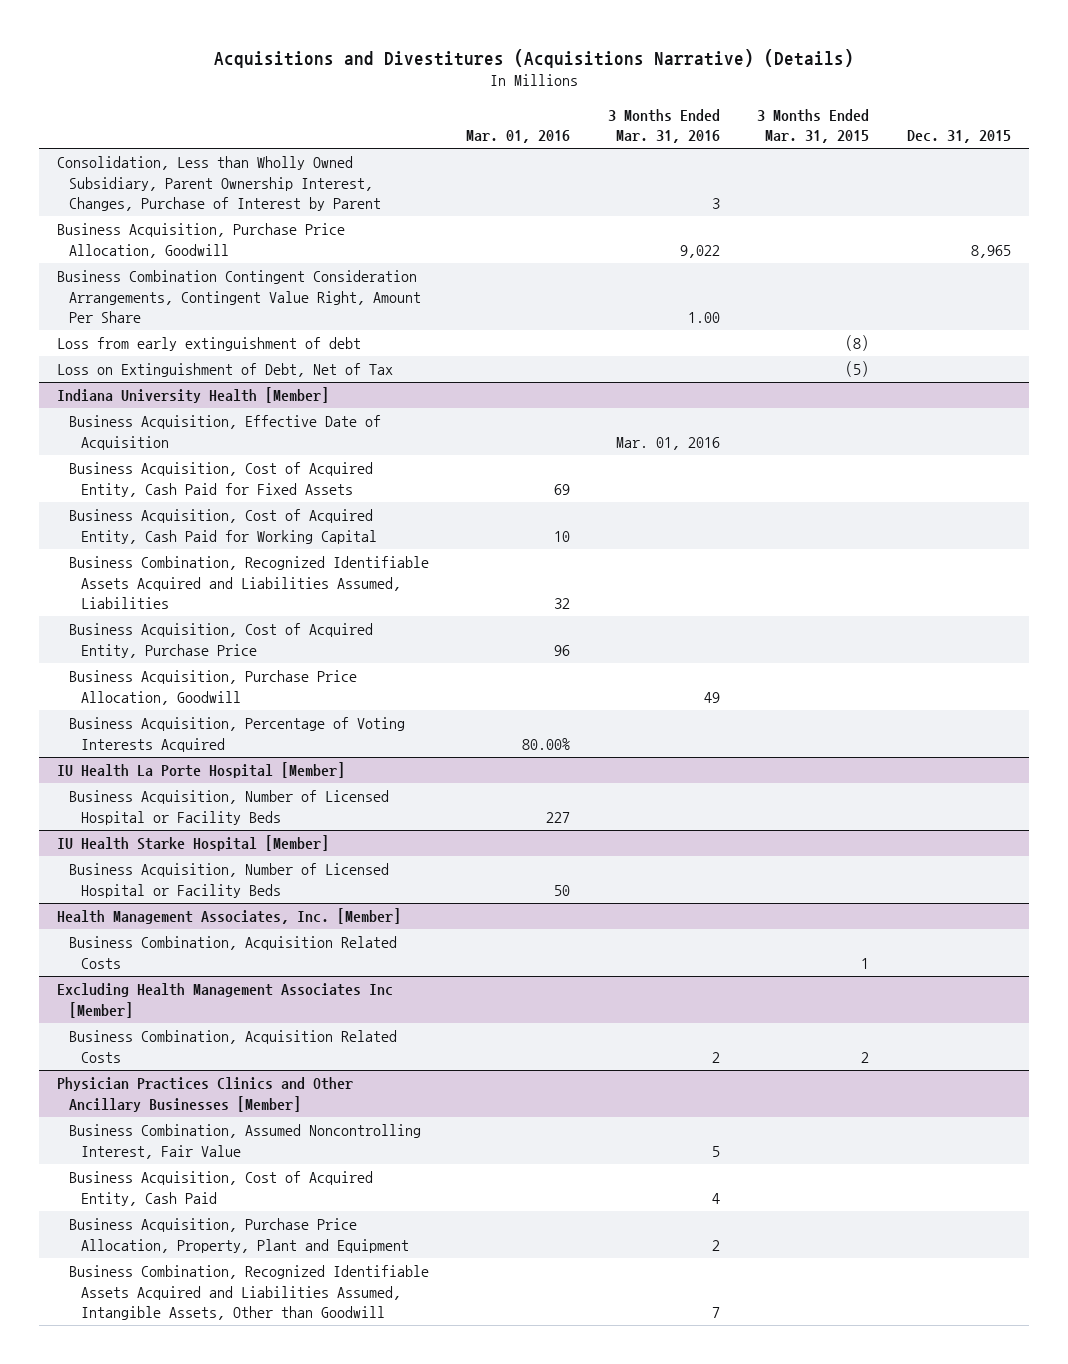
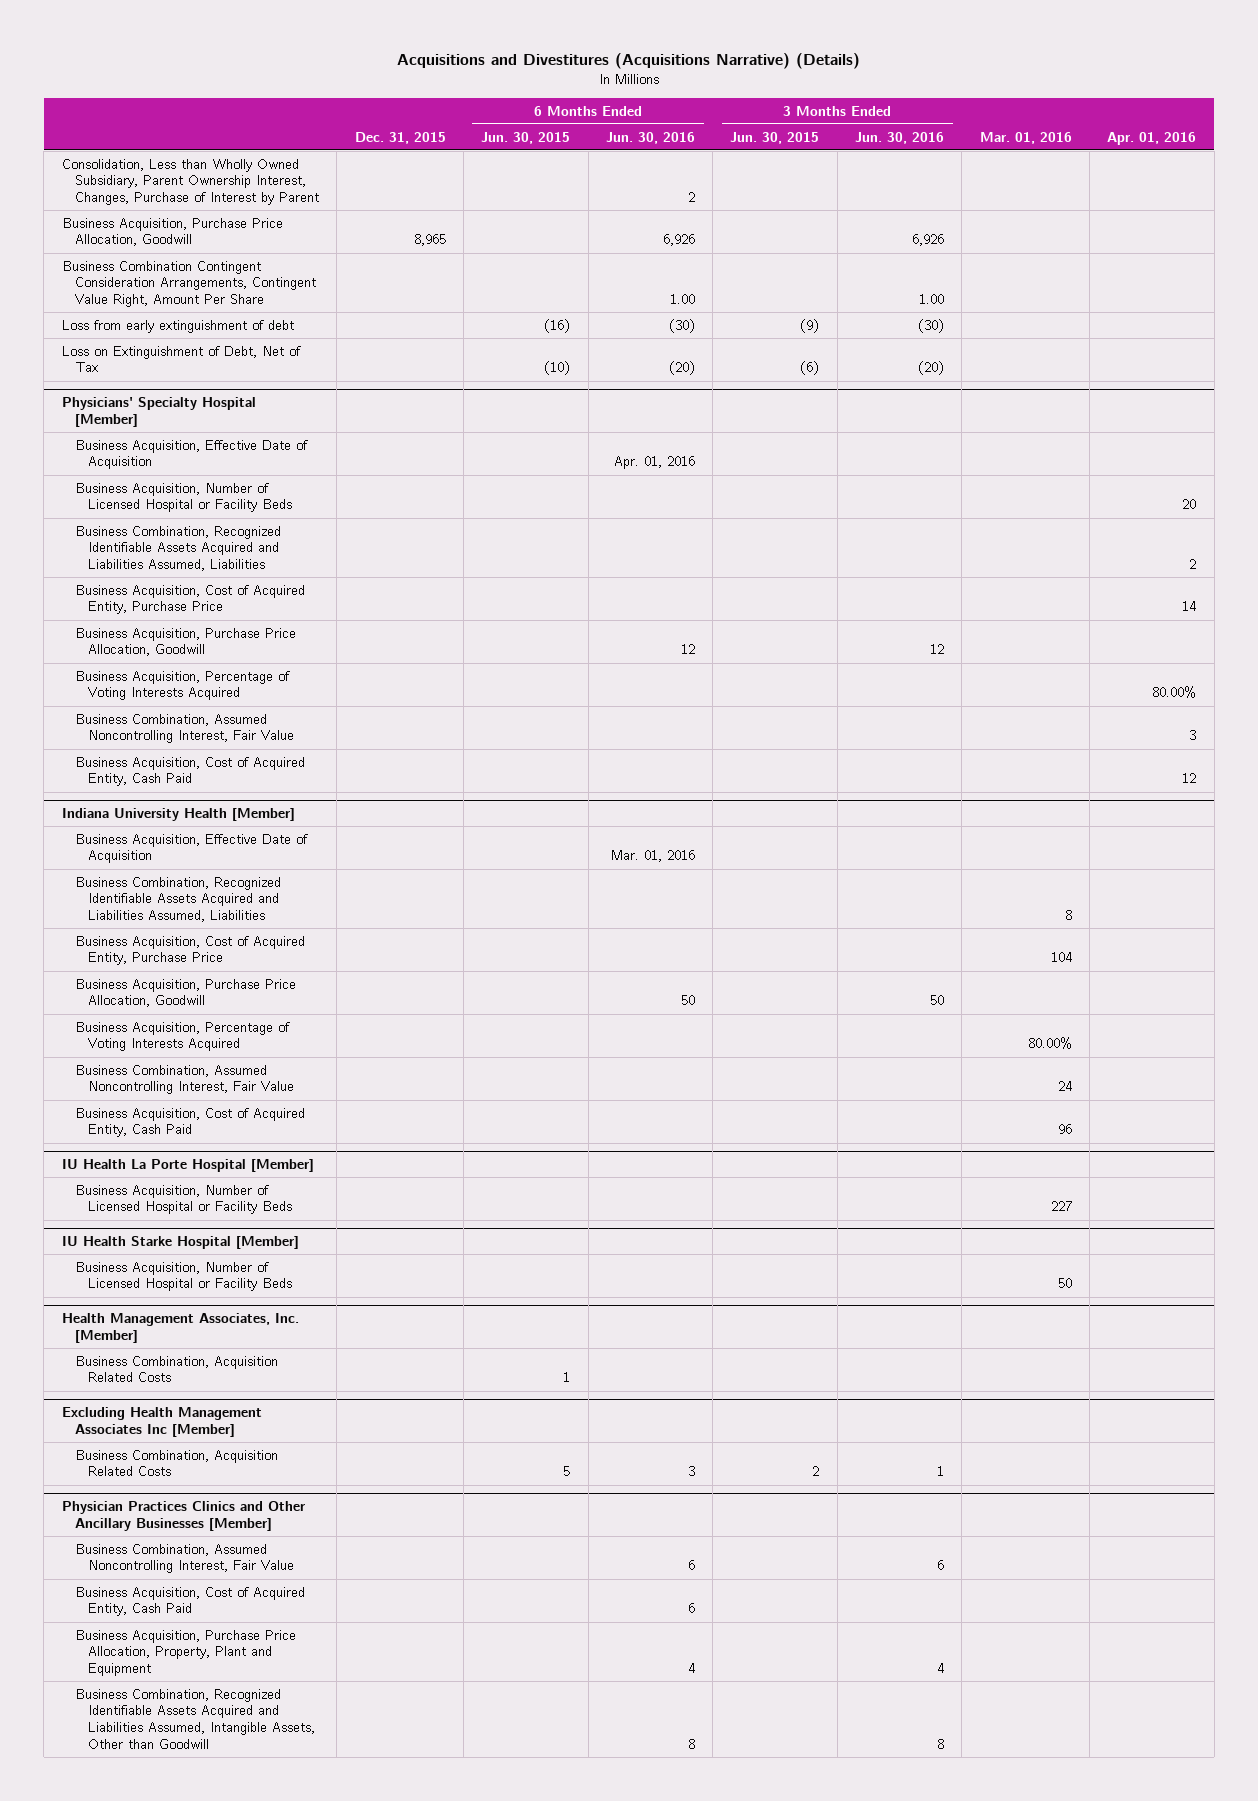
- | Mar. 01, 2016 | 3 Months Ended Mar. 31, 2016 | 3 Months Ended Mar. 31, 2015 | Dec. 31, 2015
+ | Dec. 31, 2015 | 6 Months Ended Jun. 30, 2015 | 6 Months Ended Jun. 30, 2016 | 3 Months Ended Jun. 30, 2015 | 3 Months Ended Jun. 30, 2016 | Mar. 01, 2016 | Apr. 01, 2016
+ Physicians' Specialty Hospital [Member]
+ Business Acquisition, Effective Date of Acquisition | | | Apr. 01, 2016 | | | |
+ Business Acquisition, Number of Licensed Hospital or Facility Beds | | | | | | | 20
+ Business Combination, Recognized Identifiable Assets Acquired and Liabilities Assumed, Liabilities | | | | | | | 2
+ Business Acquisition, Cost of Acquired Entity, Purchase Price | | | | | | | 14
+ Business Acquisition, Purchase Price Allocation, Goodwill | | | 12 | | 12 | |
+ Business Acquisition, Percentage of Voting Interests Acquired | | | | | | | 80.00%
+ Business Combination, Assumed Noncontrolling Interest, Fair Value | | | | | | | 3
+ Business Acquisition, Cost of Acquired Entity, Cash Paid | | | | | | | 12
@ Indiana University Health [Member]
- Business Acquisition, Cost of Acquired Entity, Cash Paid for Fixed Assets | 69 | | |
- Business Acquisition, Cost of Acquired Entity, Cash Paid for Working Capital | 10 | | |
- Business Combination, Recognized Identifiable Assets Acquired and Liabilities Assumed, Liabilities | 32 | | |
- Business Acquisition, Cost of Acquired Entity, Purchase Price | 96 | | |
+ Business Combination, Recognized Identifiable Assets Acquired and Liabilities Assumed, Liabilities | | | | | | 8 |
+ Business Acquisition, Cost of Acquired Entity, Purchase Price | | | | | | 104 |
+ Business Combination, Assumed Noncontrolling Interest, Fair Value | | | | | | 24 |
+ Business Acquisition, Cost of Acquired Entity, Cash Paid | | | | | | 96 |

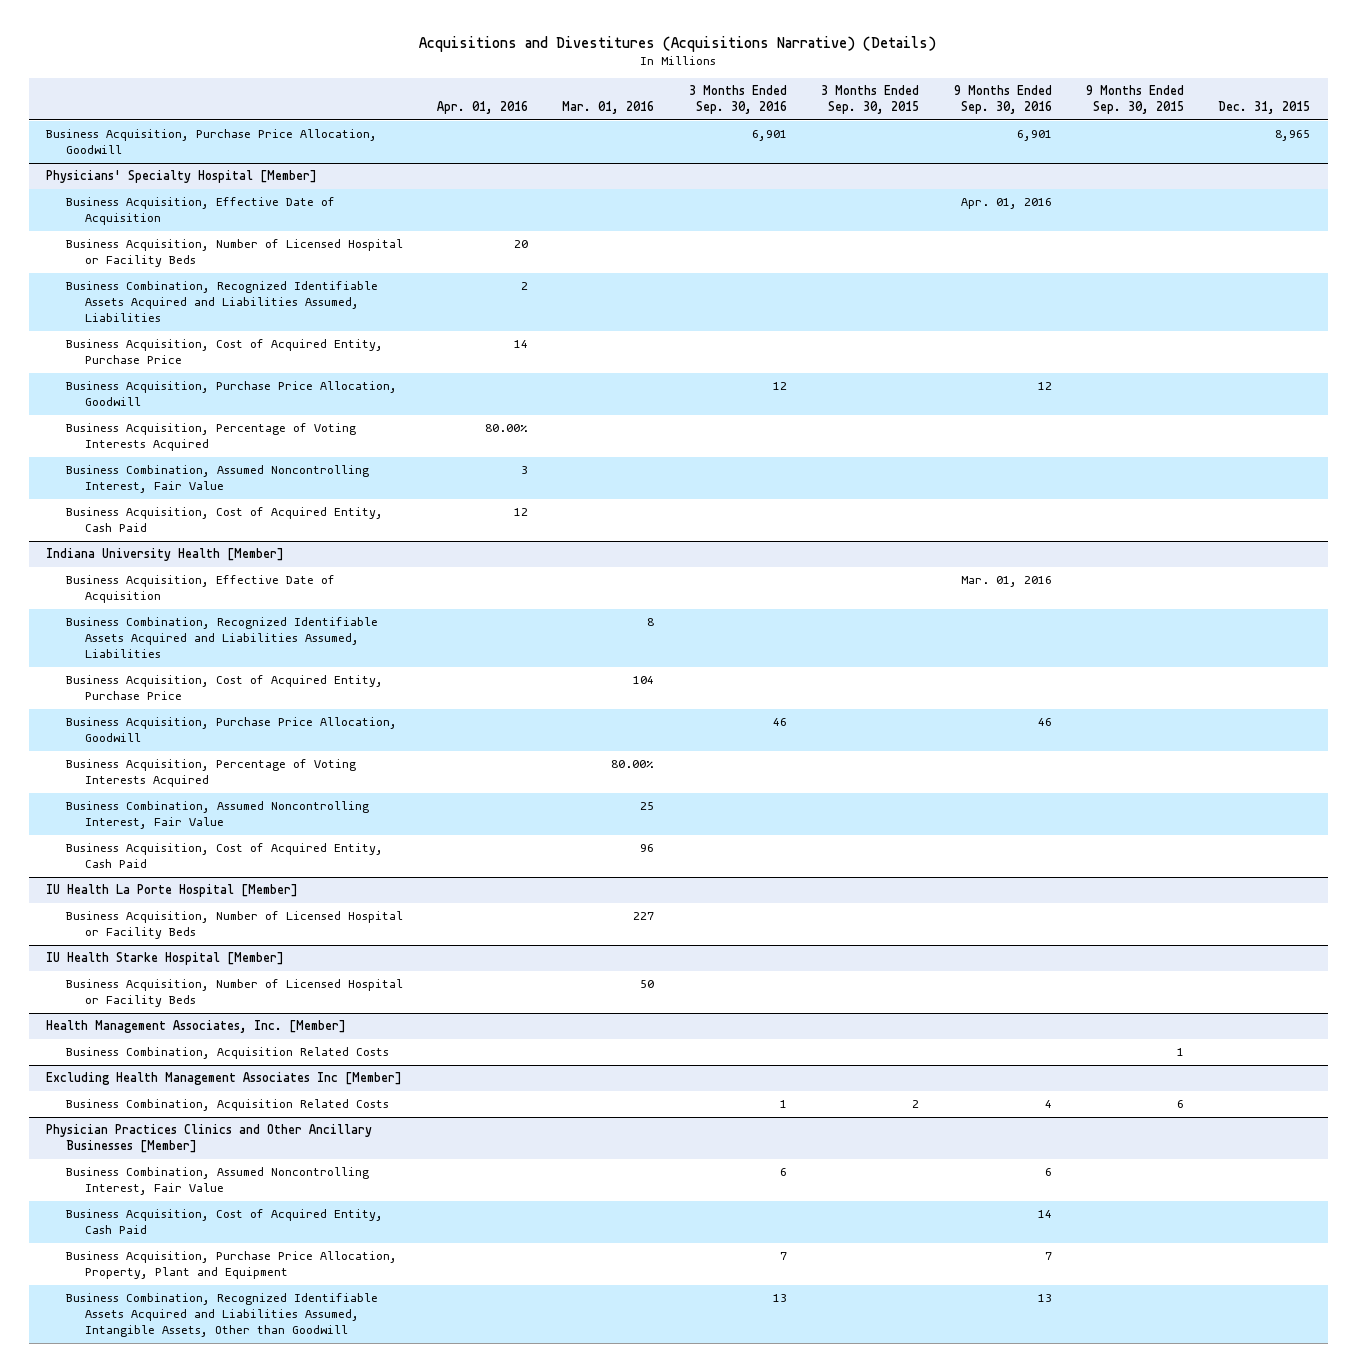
- | Dec. 31, 2015 | 6 Months Ended Jun. 30, 2015 | 6 Months Ended Jun. 30, 2016 | 3 Months Ended Jun. 30, 2015 | 3 Months Ended Jun. 30, 2016 | Mar. 01, 2016 | Apr. 01, 2016
+ | Apr. 01, 2016 | Mar. 01, 2016 | 3 Months Ended Sep. 30, 2016 | 3 Months Ended Sep. 30, 2015 | 9 Months Ended Sep. 30, 2016 | 9 Months Ended Sep. 30, 2015 | Dec. 31, 2015
- Consolidation, Less than Wholly Owned Subsidiary, Parent Ownership Interest, Changes, Purchase of Interest by Parent | | | 2 | | | |
- Business Combination Contingent Consideration Arrangements, Contingent Value Right, Amount Per Share | | | 1.00 | | 1.00 | |
- Loss from early extinguishment of debt | | (16) | (30) | (9) | (30) | |
- Loss on Extinguishment of Debt, Net of Tax | | (10) | (20) | (6) | (20) | |
@ Indiana University Health [Member]
- Business Combination, Assumed Noncontrolling Interest, Fair Value | | | | | | 24 |
+ Business Combination, Assumed Noncontrolling Interest, Fair Value | | 25 | | | | |

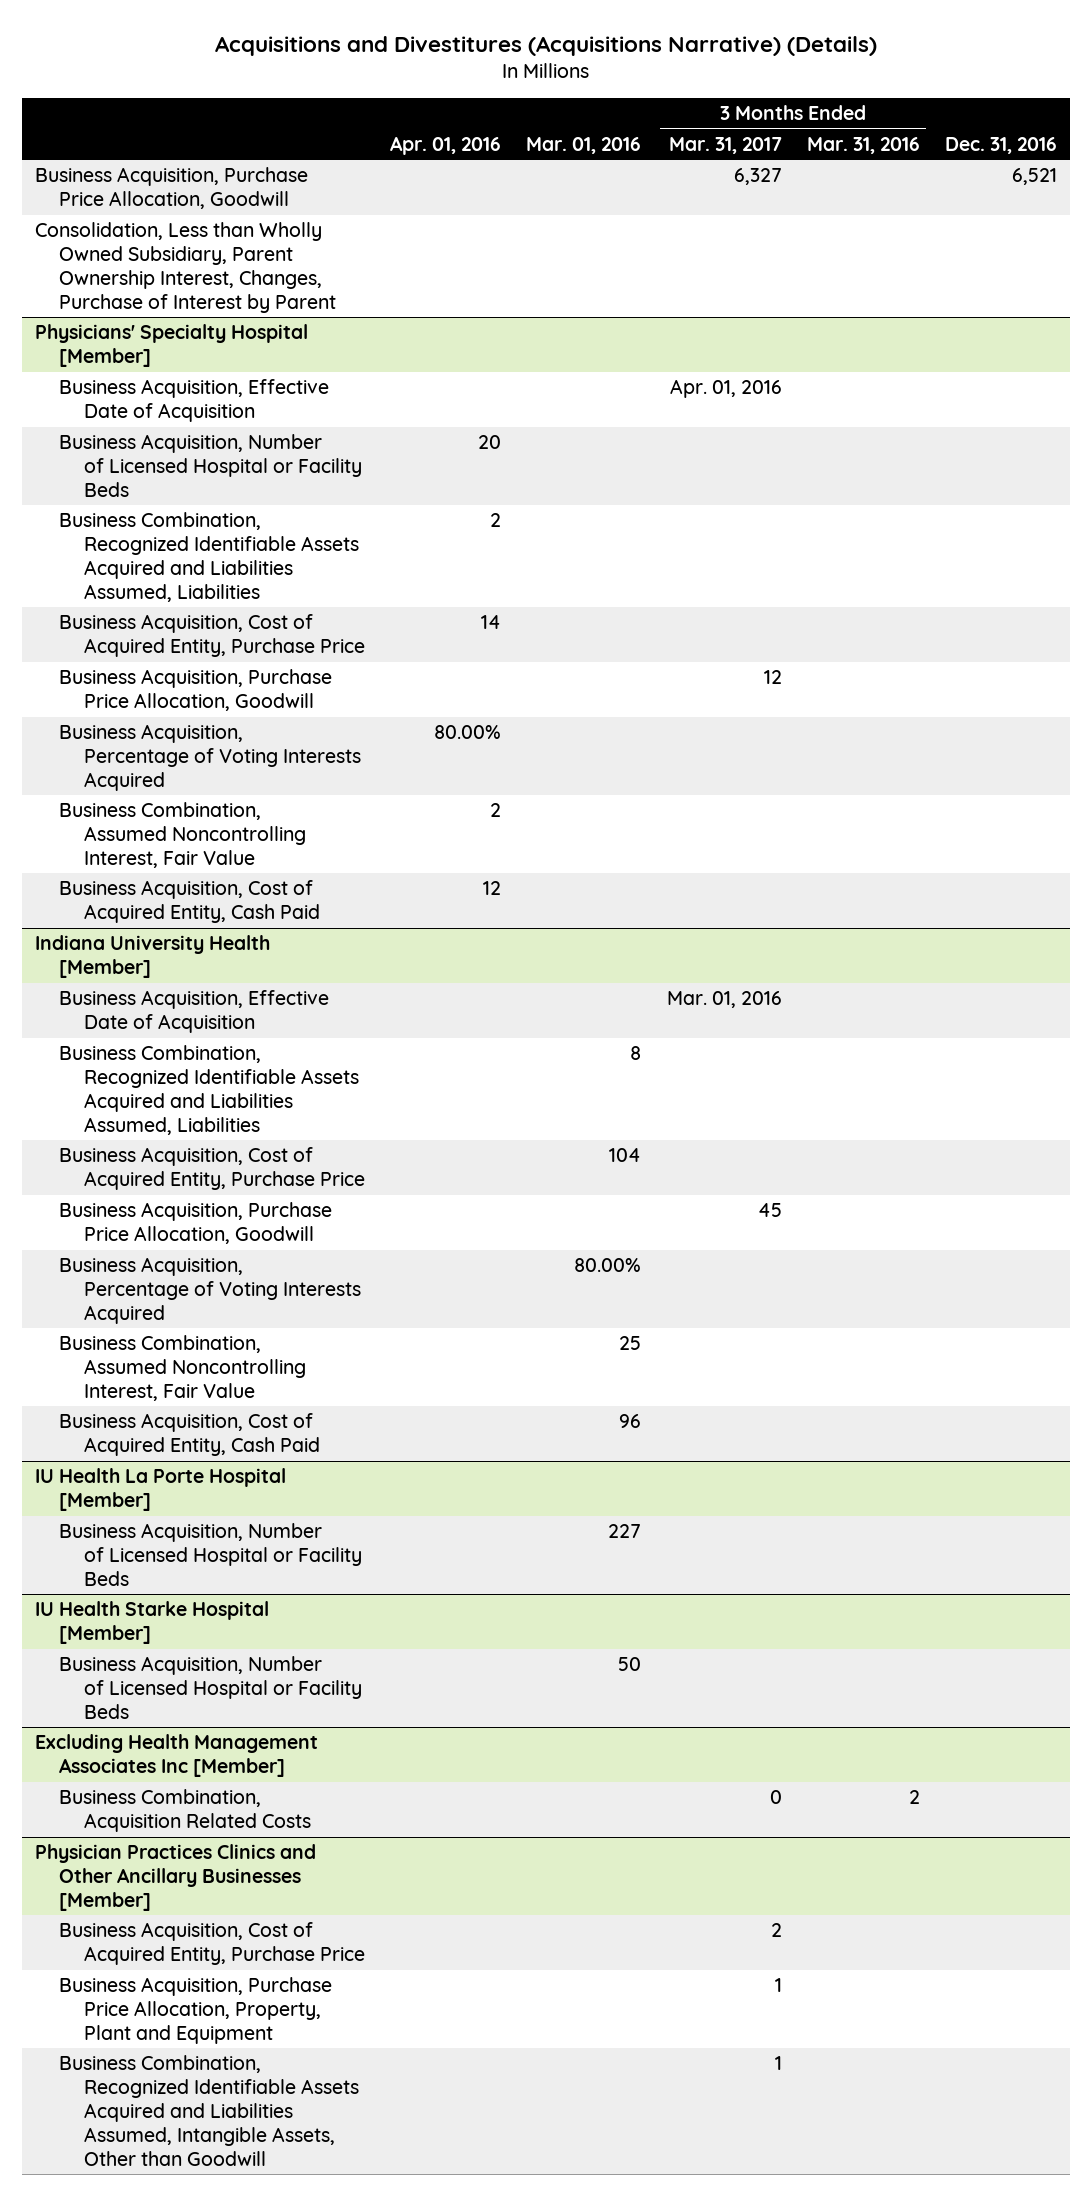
- | Apr. 01, 2016 | Mar. 01, 2016 | 3 Months Ended Sep. 30, 2016 | 3 Months Ended Sep. 30, 2015 | 9 Months Ended Sep. 30, 2016 | 9 Months Ended Sep. 30, 2015 | Dec. 31, 2015
+ | Apr. 01, 2016 | Mar. 01, 2016 | 3 Months Ended Mar. 31, 2017 | 3 Months Ended Mar. 31, 2016 | Dec. 31, 2016
+ Consolidation, Less than Wholly Owned Subsidiary, Parent Ownership Interest, Changes, Purchase of Interest by Parent
@ Physicians' Specialty Hospital [Member]
- Business Combination, Assumed Noncontrolling Interest, Fair Value | 3 | | | | | |
+ Business Combination, Assumed Noncontrolling Interest, Fair Value | 2 | | | |
- Health Management Associates, Inc. [Member]
- Business Combination, Acquisition Related Costs | | | | | | 1 |
@ Physician Practices Clinics and Other Ancillary Businesses [Member]
- Business Combination, Assumed Noncontrolling Interest, Fair Value | | | 6 | | 6 | |
- Business Acquisition, Cost of Acquired Entity, Cash Paid | | | | | 14 | |
+ Business Acquisition, Cost of Acquired Entity, Purchase Price | | | 2 | |

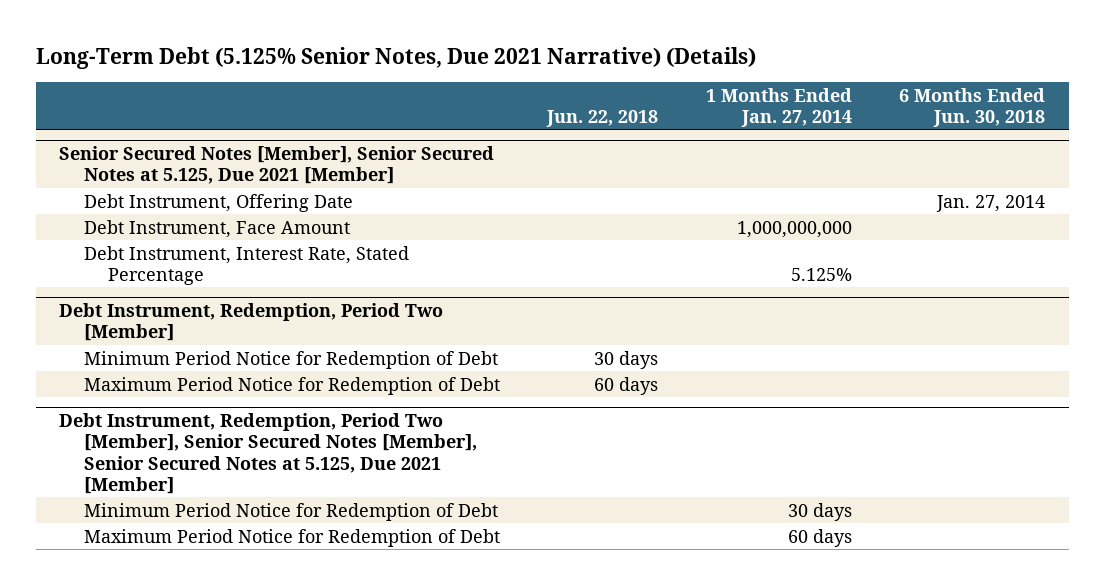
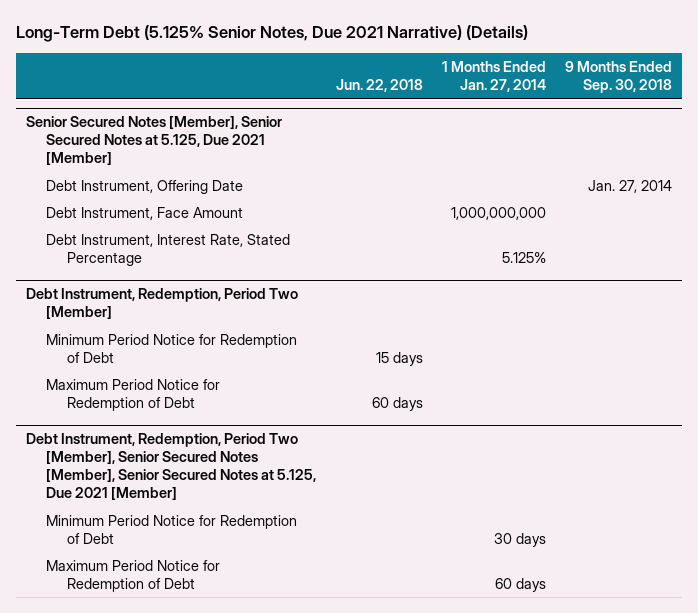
- | Jun. 22, 2018 | 1 Months Ended Jan. 27, 2014 | 6 Months Ended Jun. 30, 2018
+ | Jun. 22, 2018 | 1 Months Ended Jan. 27, 2014 | 9 Months Ended Sep. 30, 2018
@ Debt Instrument, Redemption, Period Two [Member]
- Minimum Period Notice for Redemption of Debt | 30 days | |
+ Minimum Period Notice for Redemption of Debt | 15 days | |

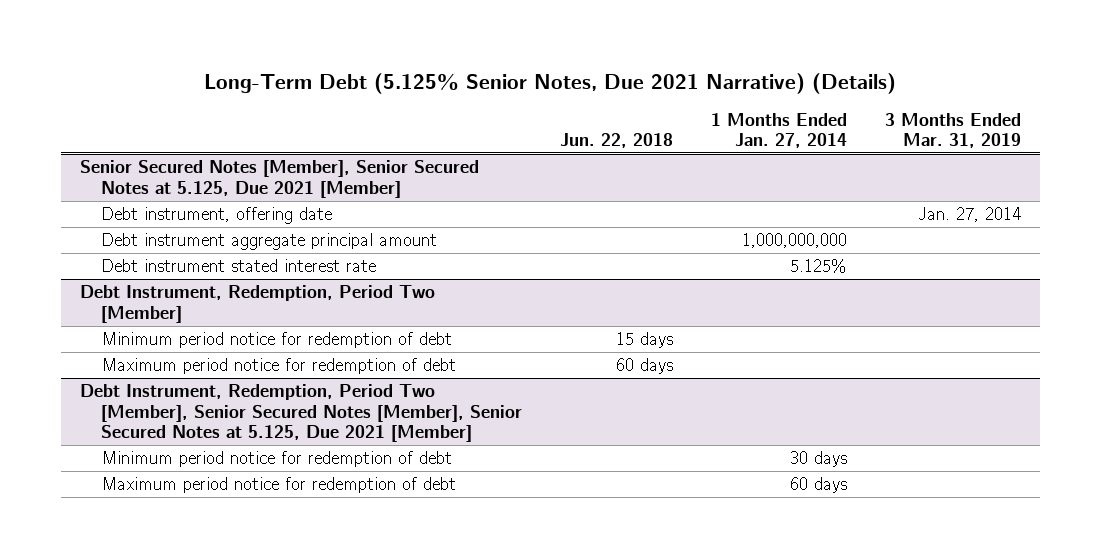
- | Jun. 22, 2018 | 1 Months Ended Jan. 27, 2014 | 9 Months Ended Sep. 30, 2018
+ | Jun. 22, 2018 | 1 Months Ended Jan. 27, 2014 | 3 Months Ended Mar. 31, 2019
@ Senior Secured Notes [Member], Senior Secured Notes at 5.125, Due 2021 [Member]
- Debt Instrument, Offering Date | | | Jan. 27, 2014
- Debt Instrument, Face Amount | | 1,000,000,000 |
- Debt Instrument, Interest Rate, Stated Percentage | | 5.125% |
+ Debt instrument, offering date | | | Jan. 27, 2014
+ Debt instrument aggregate principal amount | | 1,000,000,000 |
+ Debt instrument stated interest rate | | 5.125% |
@ Debt Instrument, Redemption, Period Two [Member]
- Minimum Period Notice for Redemption of Debt | 15 days | |
- Maximum Period Notice for Redemption of Debt | 60 days | |
+ Minimum period notice for redemption of debt | 15 days | |
+ Maximum period notice for redemption of debt | 60 days | |
@ Debt Instrument, Redemption, Period Two [Member], Senior Secured Notes [Member], Senior Secured Notes at 5.125, Due 2021 [Member]
- Minimum Period Notice for Redemption of Debt | | 30 days |
- Maximum Period Notice for Redemption of Debt | | 60 days |
+ Minimum period notice for redemption of debt | | 30 days |
+ Maximum period notice for redemption of debt | | 60 days |

